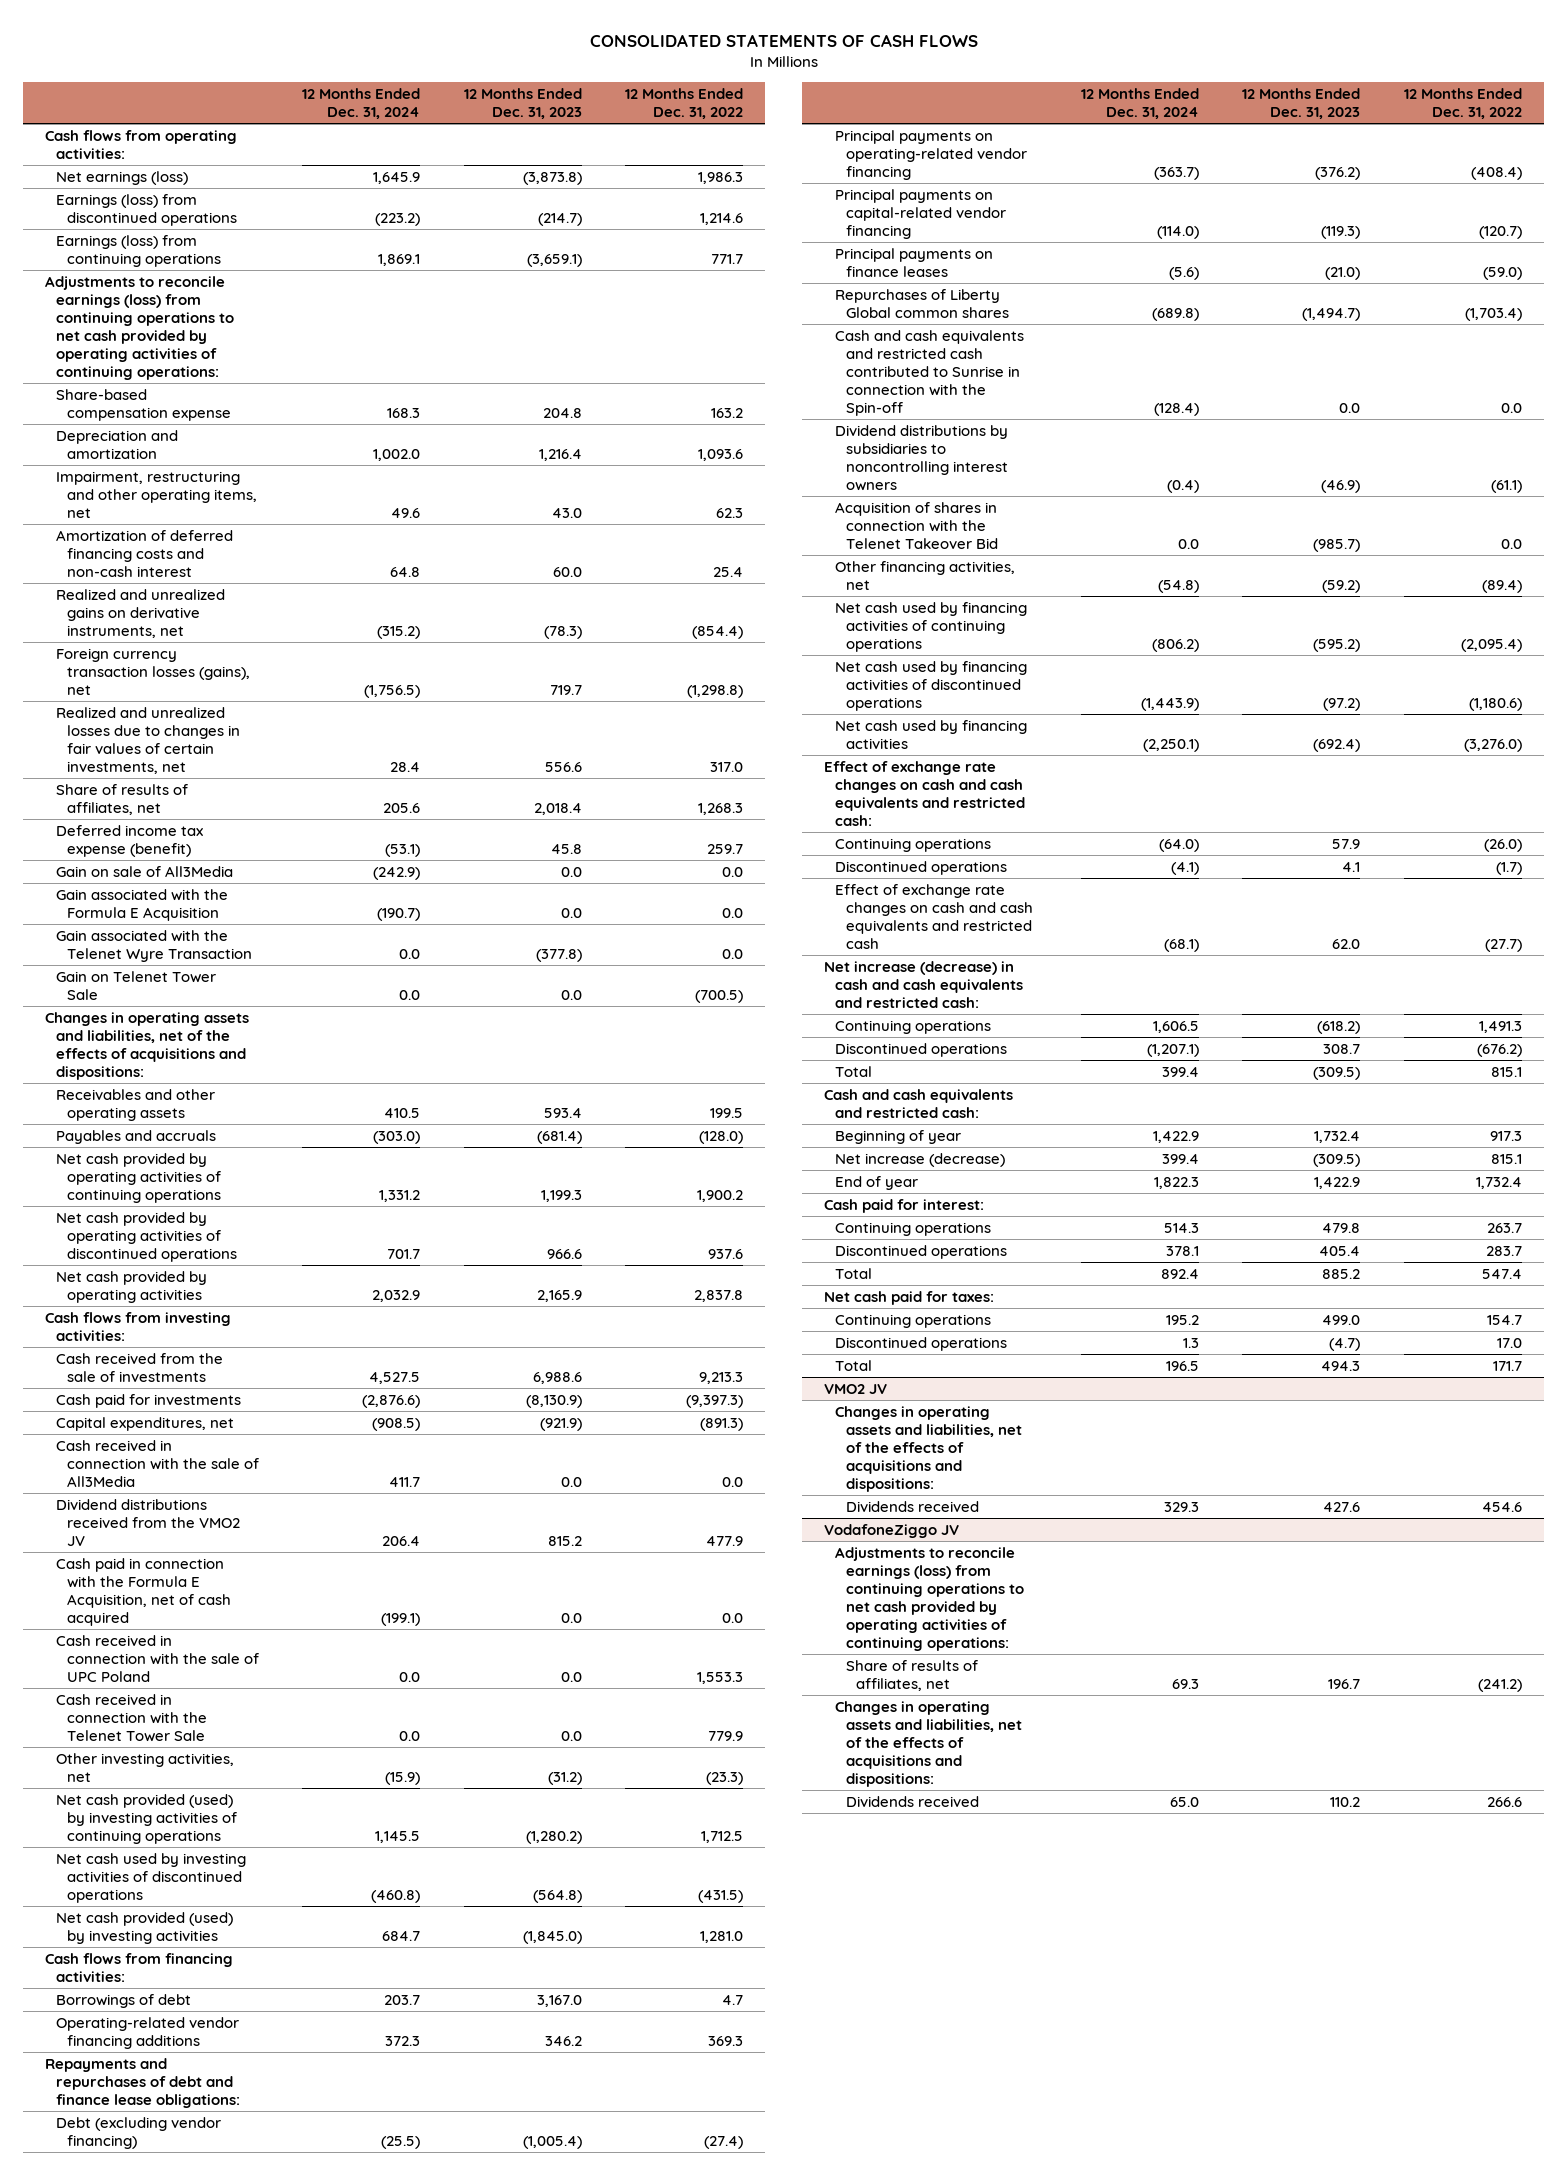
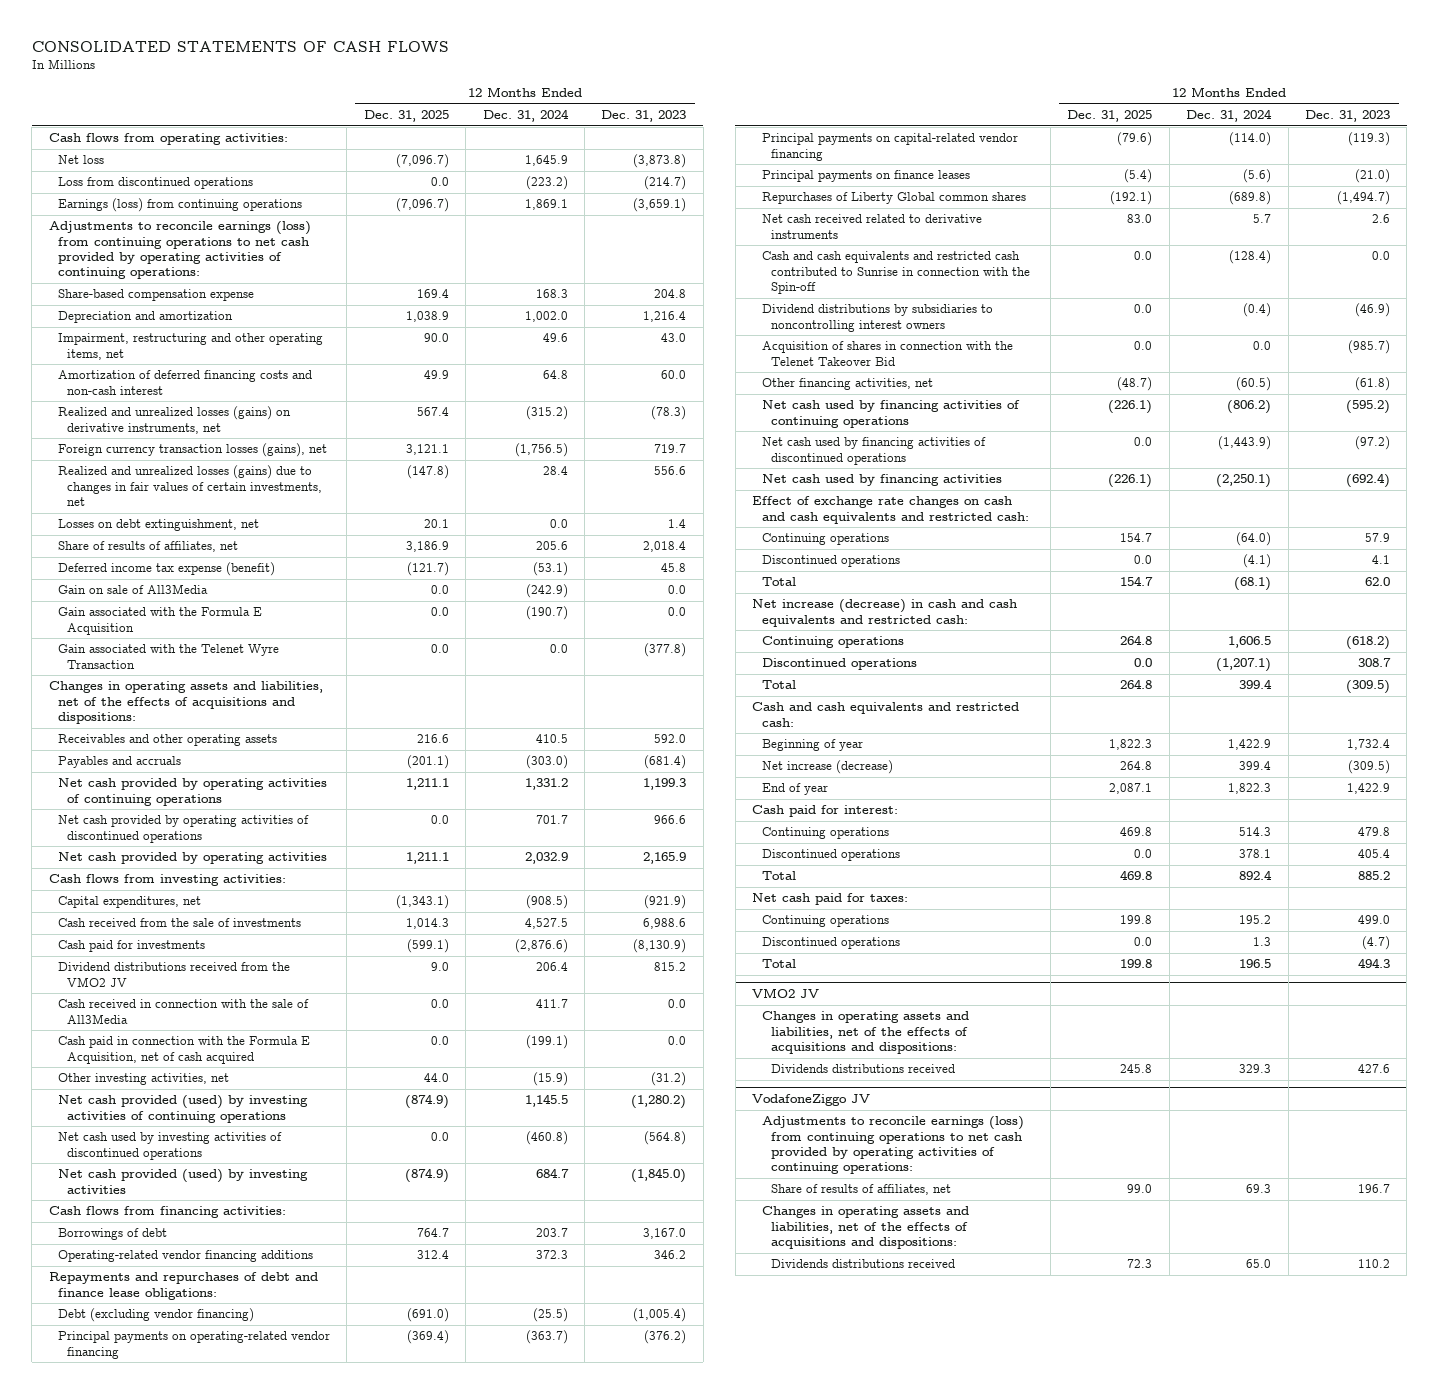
- | 12 Months Ended Dec. 31, 2024 | 12 Months Ended Dec. 31, 2023 | 12 Months Ended Dec. 31, 2022
+ | 12 Months Ended Dec. 31, 2025 | 12 Months Ended Dec. 31, 2024 | 12 Months Ended Dec. 31, 2023
- Net earnings (loss) | 1,645.9 | (3,873.8) | 1,986.3
- Earnings (loss) from discontinued operations | (223.2) | (214.7) | 1,214.6
+ Net loss | (7,096.7) | 1,645.9 | (3,873.8)
+ Loss from discontinued operations | 0.0 | (223.2) | (214.7)
- Realized and unrealized gains on derivative instruments, net | (315.2) | (78.3) | (854.4)
+ Realized and unrealized losses (gains) on derivative instruments, net | 567.4 | (315.2) | (78.3)
- Realized and unrealized losses due to changes in fair values of certain investments, net | 28.4 | 556.6 | 317.0
+ Realized and unrealized losses (gains) due to changes in fair values of certain investments, net | (147.8) | 28.4 | 556.6
+ Losses on debt extinguishment, net | 20.1 | 0.0 | 1.4
- Gain on Telenet Tower Sale | 0.0 | 0.0 | (700.5)
- Receivables and other operating assets | 410.5 | 593.4 | 199.5
+ Receivables and other operating assets | 216.6 | 410.5 | 592.0
moved up: Capital expenditures, net | (1,343.1) | (908.5) | (921.9)
moved down: Cash received in connection with the sale of All3Media | 0.0 | 411.7 | 0.0
- Cash received in connection with the sale of UPC Poland | 0.0 | 0.0 | 1,553.3
- Cash received in connection with the Telenet Tower Sale | 0.0 | 0.0 | 779.9
+ Net cash received related to derivative instruments | 83.0 | 5.7 | 2.6
- Other financing activities, net | (54.8) | (59.2) | (89.4)
+ Other financing activities, net | (48.7) | (60.5) | (61.8)
- Effect of exchange rate changes on cash and cash equivalents and restricted cash | (68.1) | 62.0 | (27.7)
+ Total | 154.7 | (68.1) | 62.0
@ VMO2 JV
- Dividends received | 329.3 | 427.6 | 454.6
+ Dividends distributions received | 245.8 | 329.3 | 427.6
@ VodafoneZiggo JV
- Dividends received | 65.0 | 110.2 | 266.6
+ Dividends distributions received | 72.3 | 65.0 | 110.2

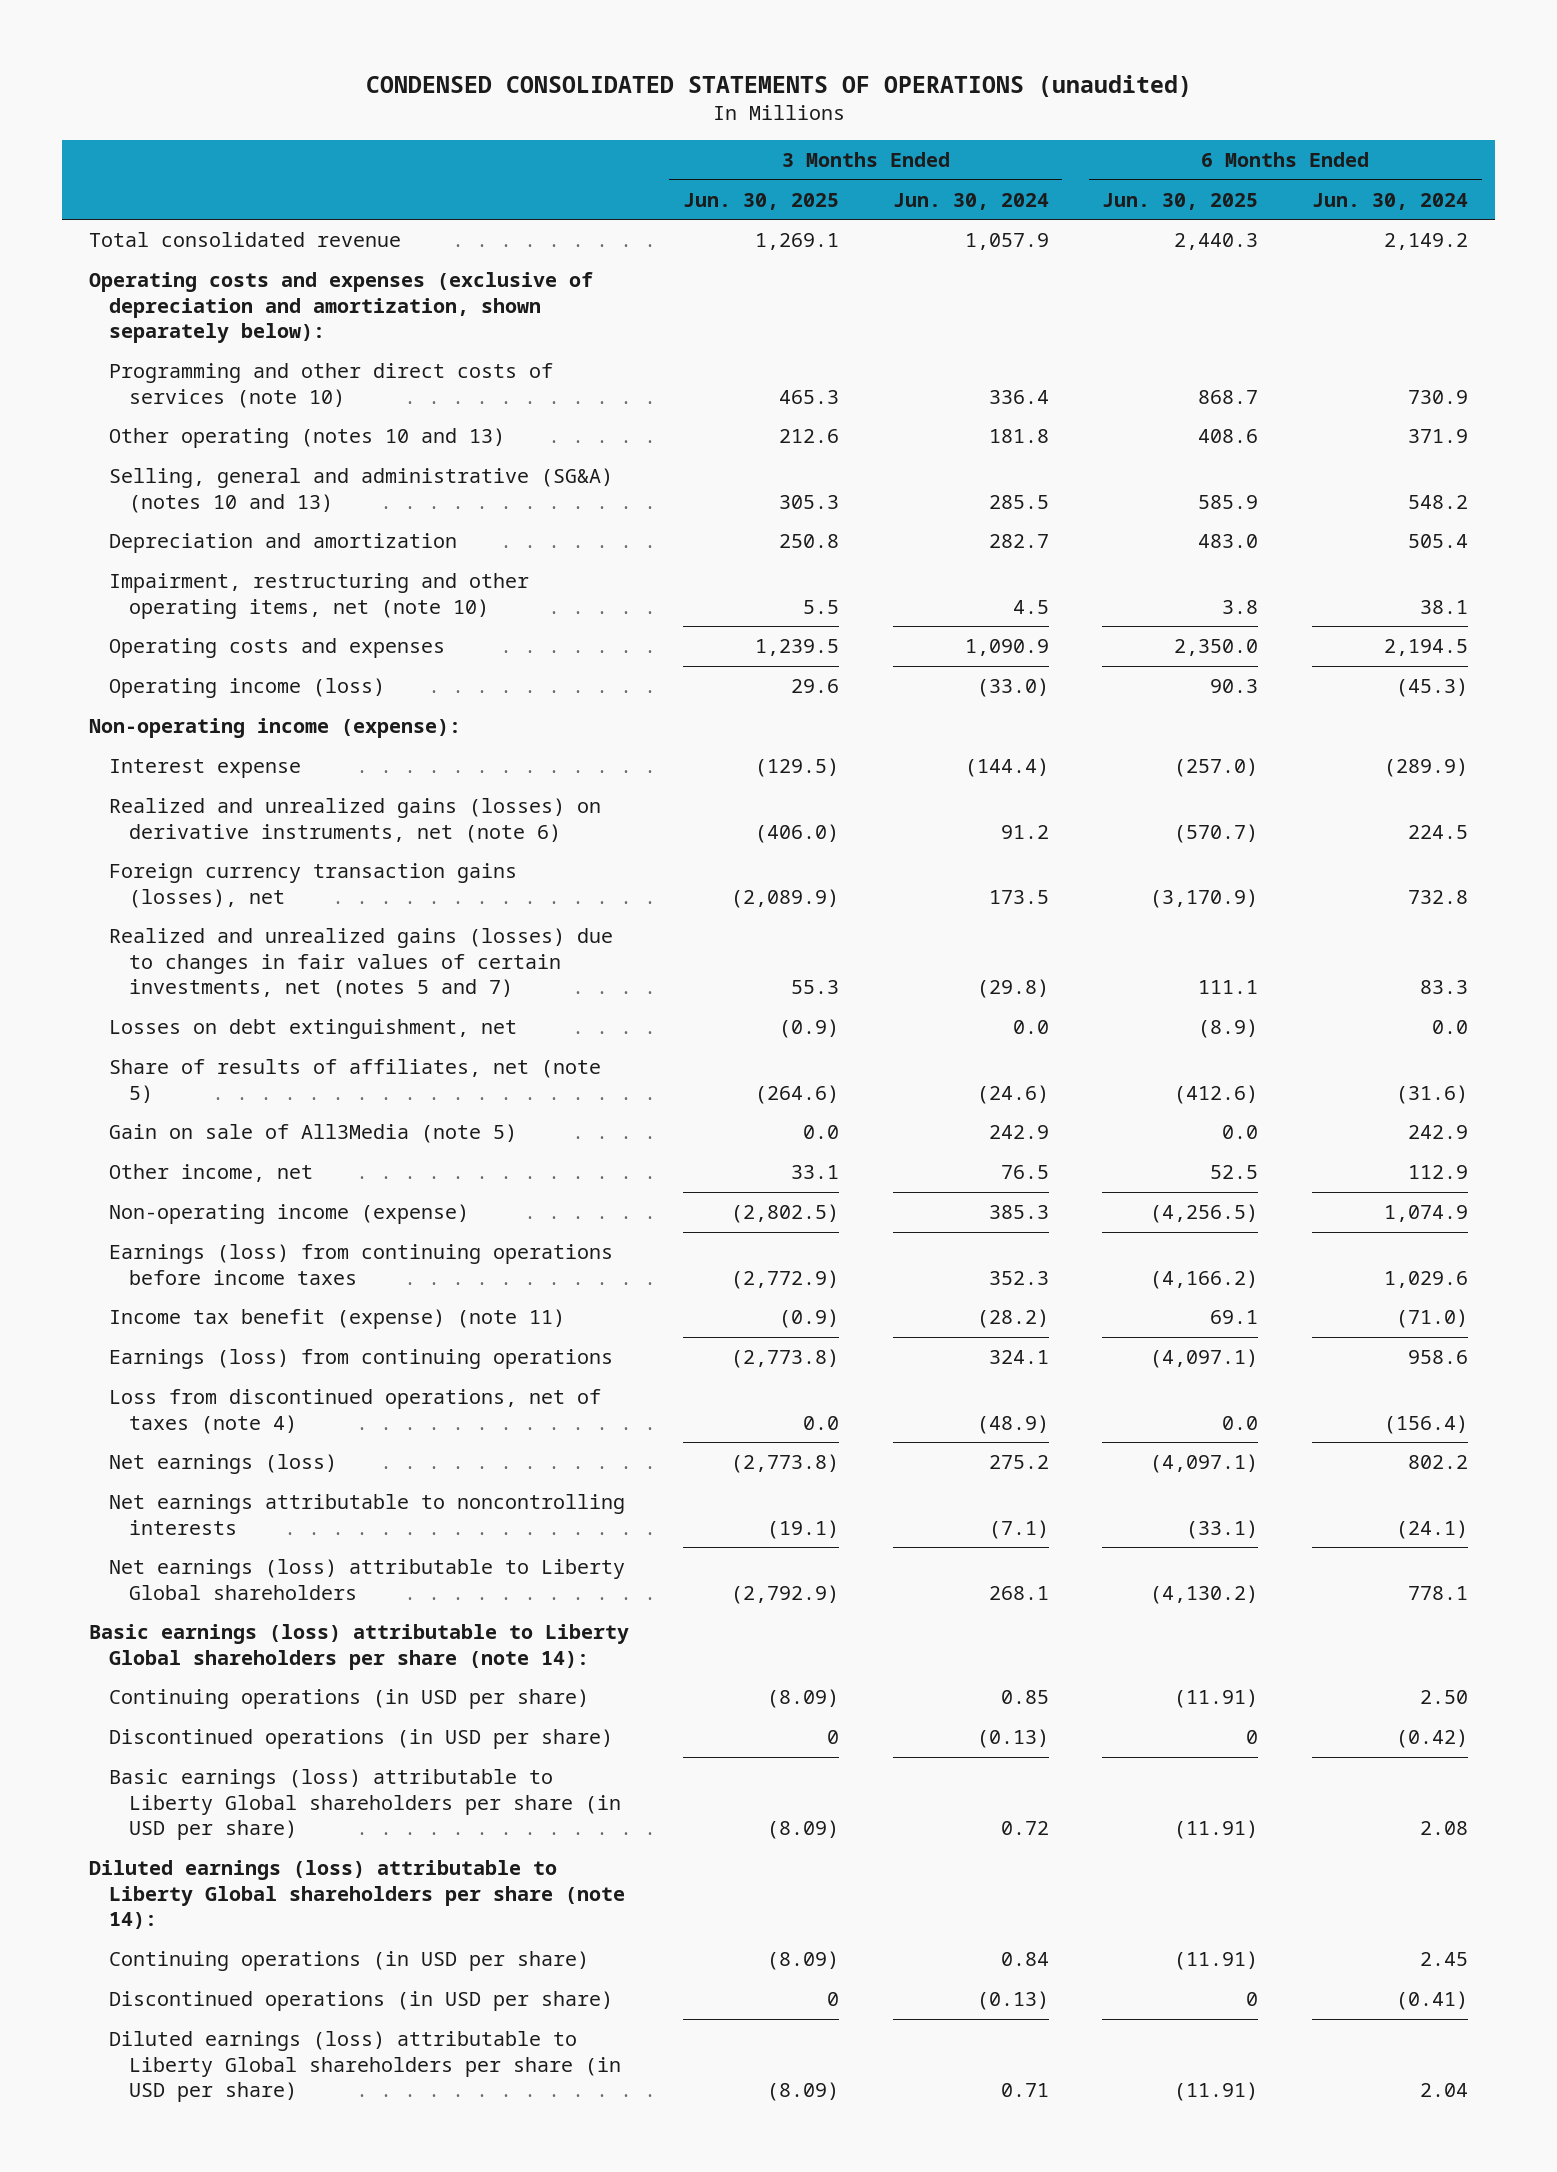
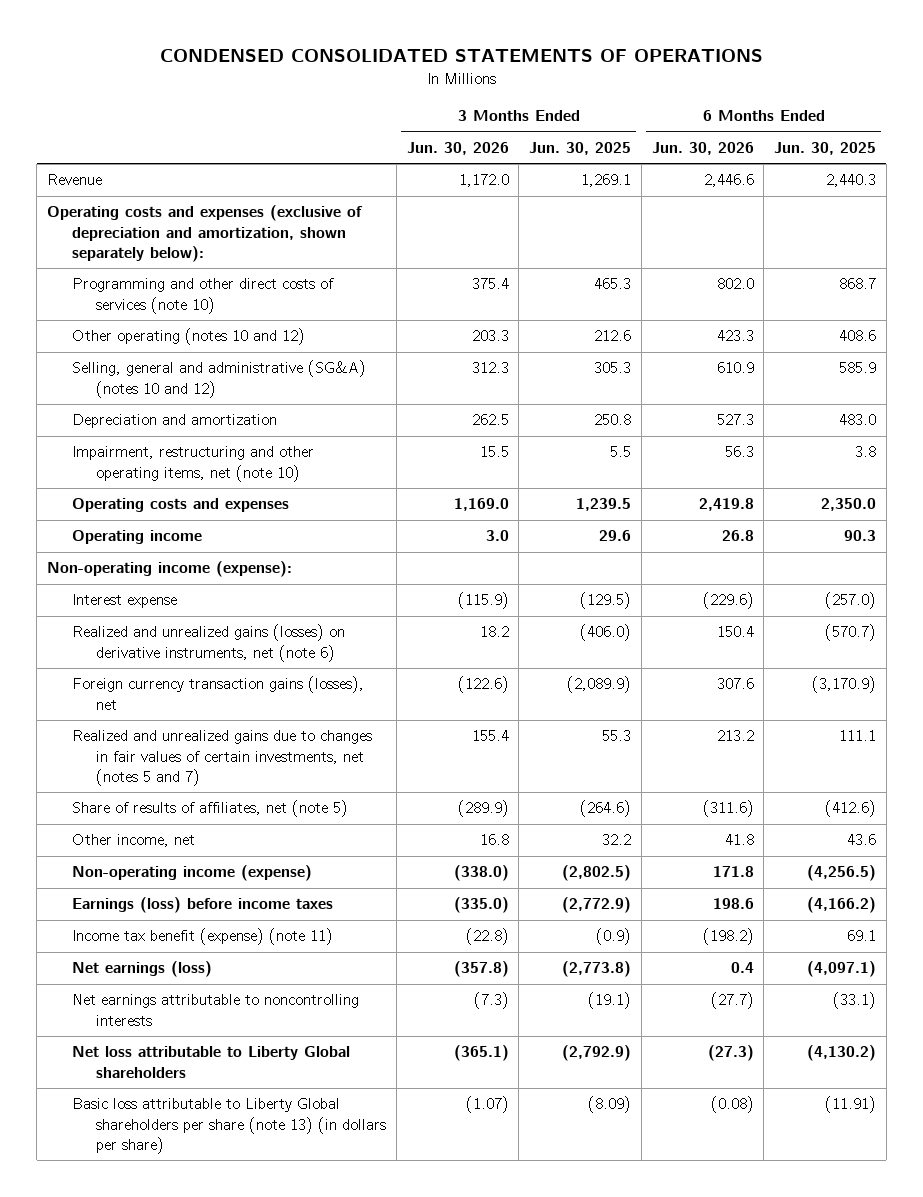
- CONDENSED CONSOLIDATED STATEMENTS OF OPERATIONS (unaudited)
+ CONDENSED CONSOLIDATED STATEMENTS OF OPERATIONS
- | 3 Months Ended Jun. 30, 2025 | 3 Months Ended Jun. 30, 2024 | 6 Months Ended Jun. 30, 2025 | 6 Months Ended Jun. 30, 2024
+ | 3 Months Ended Jun. 30, 2026 | 3 Months Ended Jun. 30, 2025 | 6 Months Ended Jun. 30, 2026 | 6 Months Ended Jun. 30, 2025
- Total consolidated revenue | 1,269.1 | 1,057.9 | 2,440.3 | 2,149.2
+ Revenue | 1,172.0 | 1,269.1 | 2,446.6 | 2,440.3
- Other operating (notes 10 and 13) | 212.6 | 181.8 | 408.6 | 371.9
- Selling, general and administrative (SG&A) (notes 10 and 13) | 305.3 | 285.5 | 585.9 | 548.2
+ Other operating (notes 10 and 12) | 203.3 | 212.6 | 423.3 | 408.6
+ Selling, general and administrative (SG&A) (notes 10 and 12) | 312.3 | 305.3 | 610.9 | 585.9
- Operating income (loss) | 29.6 | (33.0) | 90.3 | (45.3)
+ Operating income | 3.0 | 29.6 | 26.8 | 90.3
- Realized and unrealized gains (losses) due to changes in fair values of certain investments, net (notes 5 and 7) | 55.3 | (29.8) | 111.1 | 83.3
- Losses on debt extinguishment, net | (0.9) | 0.0 | (8.9) | 0.0
+ Realized and unrealized gains due to changes in fair values of certain investments, net (notes 5 and 7) | 155.4 | 55.3 | 213.2 | 111.1
- Gain on sale of All3Media (note 5) | 0.0 | 242.9 | 0.0 | 242.9
- Other income, net | 33.1 | 76.5 | 52.5 | 112.9
+ Other income, net | 16.8 | 32.2 | 41.8 | 43.6
- Earnings (loss) from continuing operations before income taxes | (2,772.9) | 352.3 | (4,166.2) | 1,029.6
+ Earnings (loss) before income taxes | (335.0) | (2,772.9) | 198.6 | (4,166.2)
- Earnings (loss) from continuing operations | (2,773.8) | 324.1 | (4,097.1) | 958.6
- Loss from discontinued operations, net of taxes (note 4) | 0.0 | (48.9) | 0.0 | (156.4)
- Net earnings (loss) attributable to Liberty Global shareholders | (2,792.9) | 268.1 | (4,130.2) | 778.1
- Basic earnings (loss) attributable to Liberty Global shareholders per share (note 14):
- Continuing operations (in USD per share) | (8.09) | 0.85 | (11.91) | 2.50
- Discontinued operations (in USD per share) | 0 | (0.13) | 0 | (0.42)
- Basic earnings (loss) attributable to Liberty Global shareholders per share (in USD per share) | (8.09) | 0.72 | (11.91) | 2.08
- Diluted earnings (loss) attributable to Liberty Global shareholders per share (note 14):
- Continuing operations (in USD per share) | (8.09) | 0.84 | (11.91) | 2.45
- Discontinued operations (in USD per share) | 0 | (0.13) | 0 | (0.41)
- Diluted earnings (loss) attributable to Liberty Global shareholders per share (in USD per share) | (8.09) | 0.71 | (11.91) | 2.04
+ Net loss attributable to Liberty Global shareholders | (365.1) | (2,792.9) | (27.3) | (4,130.2)
+ Basic loss attributable to Liberty Global shareholders per share (note 13) (in dollars per share) | (1.07) | (8.09) | (0.08) | (11.91)

